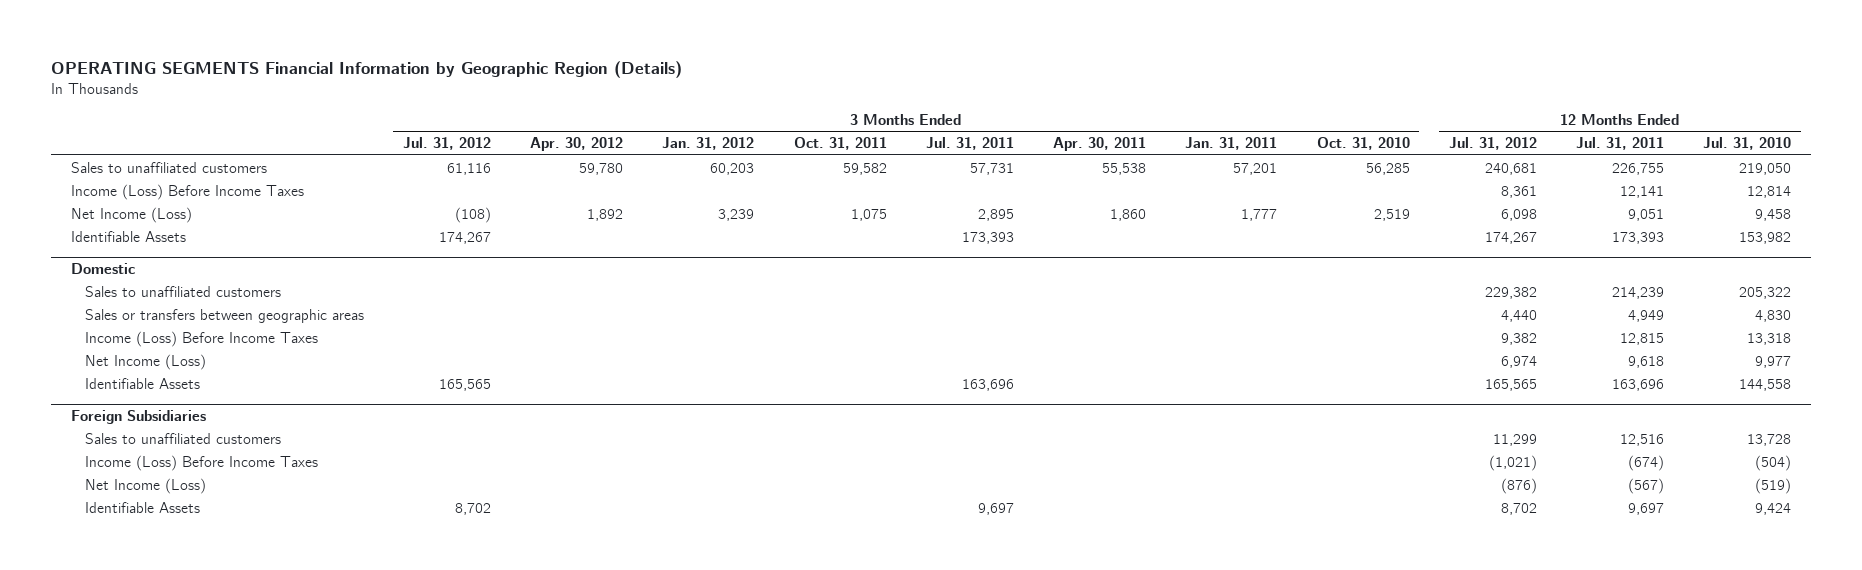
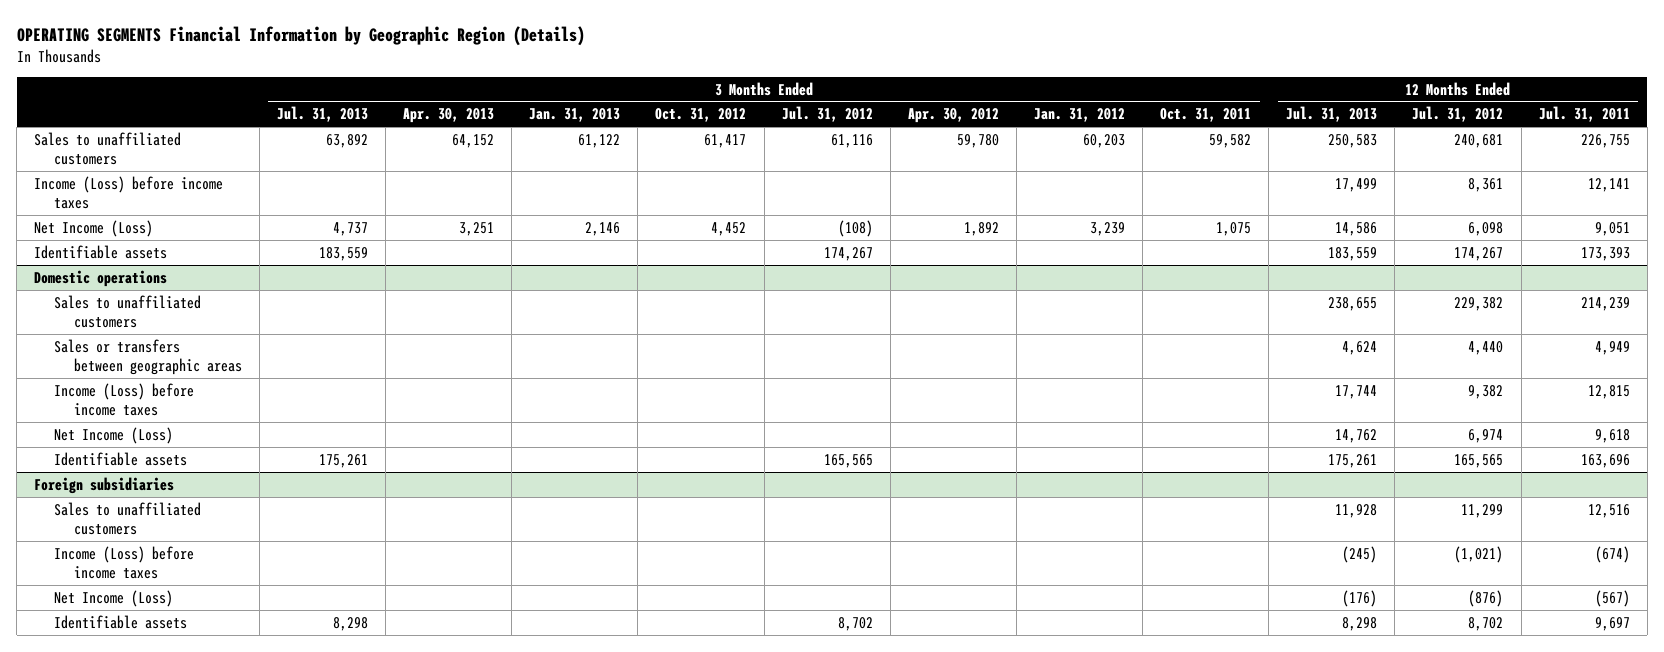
- | 3 Months Ended Jul. 31, 2012 | 3 Months Ended Apr. 30, 2012 | 3 Months Ended Jan. 31, 2012 | 3 Months Ended Oct. 31, 2011 | 3 Months Ended Jul. 31, 2011 | 3 Months Ended Apr. 30, 2011 | 3 Months Ended Jan. 31, 2011 | 3 Months Ended Oct. 31, 2010 | 12 Months Ended Jul. 31, 2012 | 12 Months Ended Jul. 31, 2011 | 12 Months Ended Jul. 31, 2010
+ | 3 Months Ended Jul. 31, 2013 | 3 Months Ended Apr. 30, 2013 | 3 Months Ended Jan. 31, 2013 | 3 Months Ended Oct. 31, 2012 | 3 Months Ended Jul. 31, 2012 | 3 Months Ended Apr. 30, 2012 | 3 Months Ended Jan. 31, 2012 | 3 Months Ended Oct. 31, 2011 | 12 Months Ended Jul. 31, 2013 | 12 Months Ended Jul. 31, 2012 | 12 Months Ended Jul. 31, 2011
- Income (Loss) Before Income Taxes | | | | | | | | | 8,361 | 12,141 | 12,814
+ Income (Loss) before income taxes | | | | | | | | | 17,499 | 8,361 | 12,141
- Identifiable Assets | 174,267 | | | | 173,393 | | | | 174,267 | 173,393 | 153,982
- Domestic
+ Identifiable assets | 183,559 | | | | 174,267 | | | | 183,559 | 174,267 | 173,393
+ Domestic operations
- Income (Loss) Before Income Taxes | | | | | | | | | 9,382 | 12,815 | 13,318
+ Income (Loss) before income taxes | | | | | | | | | 17,744 | 9,382 | 12,815
- Identifiable Assets | 165,565 | | | | 163,696 | | | | 165,565 | 163,696 | 144,558
- Foreign Subsidiaries
+ Identifiable assets | 175,261 | | | | 165,565 | | | | 175,261 | 165,565 | 163,696
+ Foreign subsidiaries
- Income (Loss) Before Income Taxes | | | | | | | | | (1,021) | (674) | (504)
+ Income (Loss) before income taxes | | | | | | | | | (245) | (1,021) | (674)
- Identifiable Assets | 8,702 | | | | 9,697 | | | | 8,702 | 9,697 | 9,424
+ Identifiable assets | 8,298 | | | | 8,702 | | | | 8,298 | 8,702 | 9,697

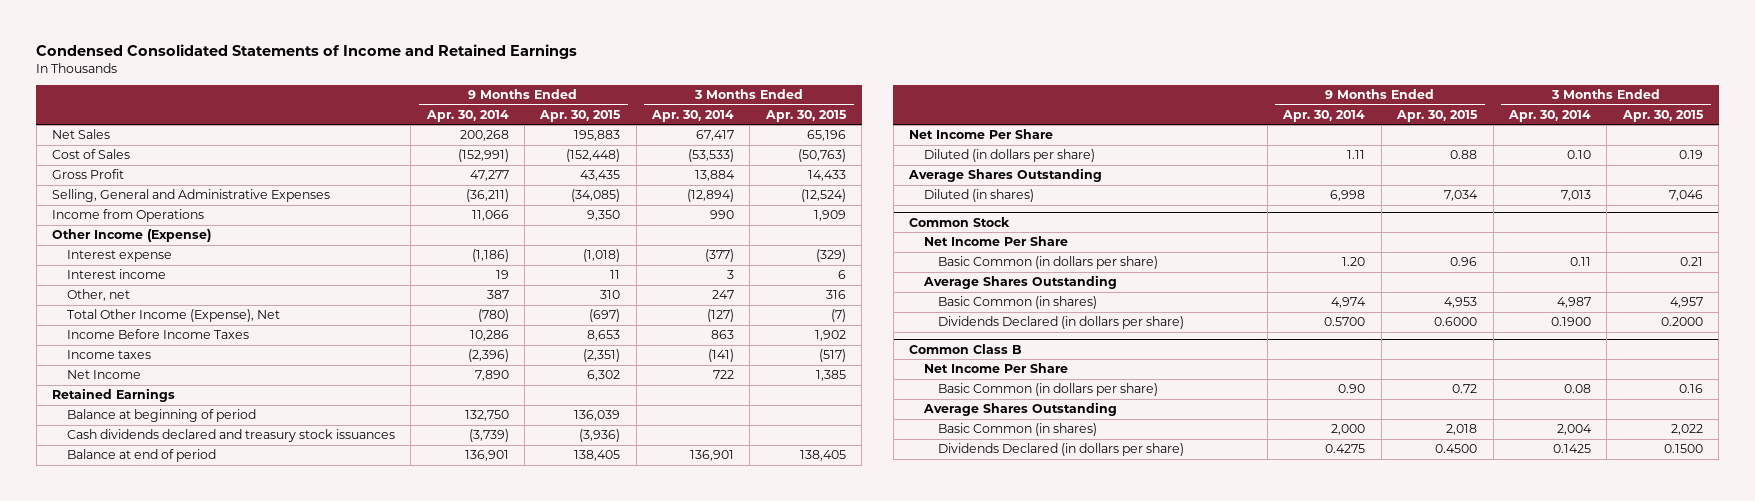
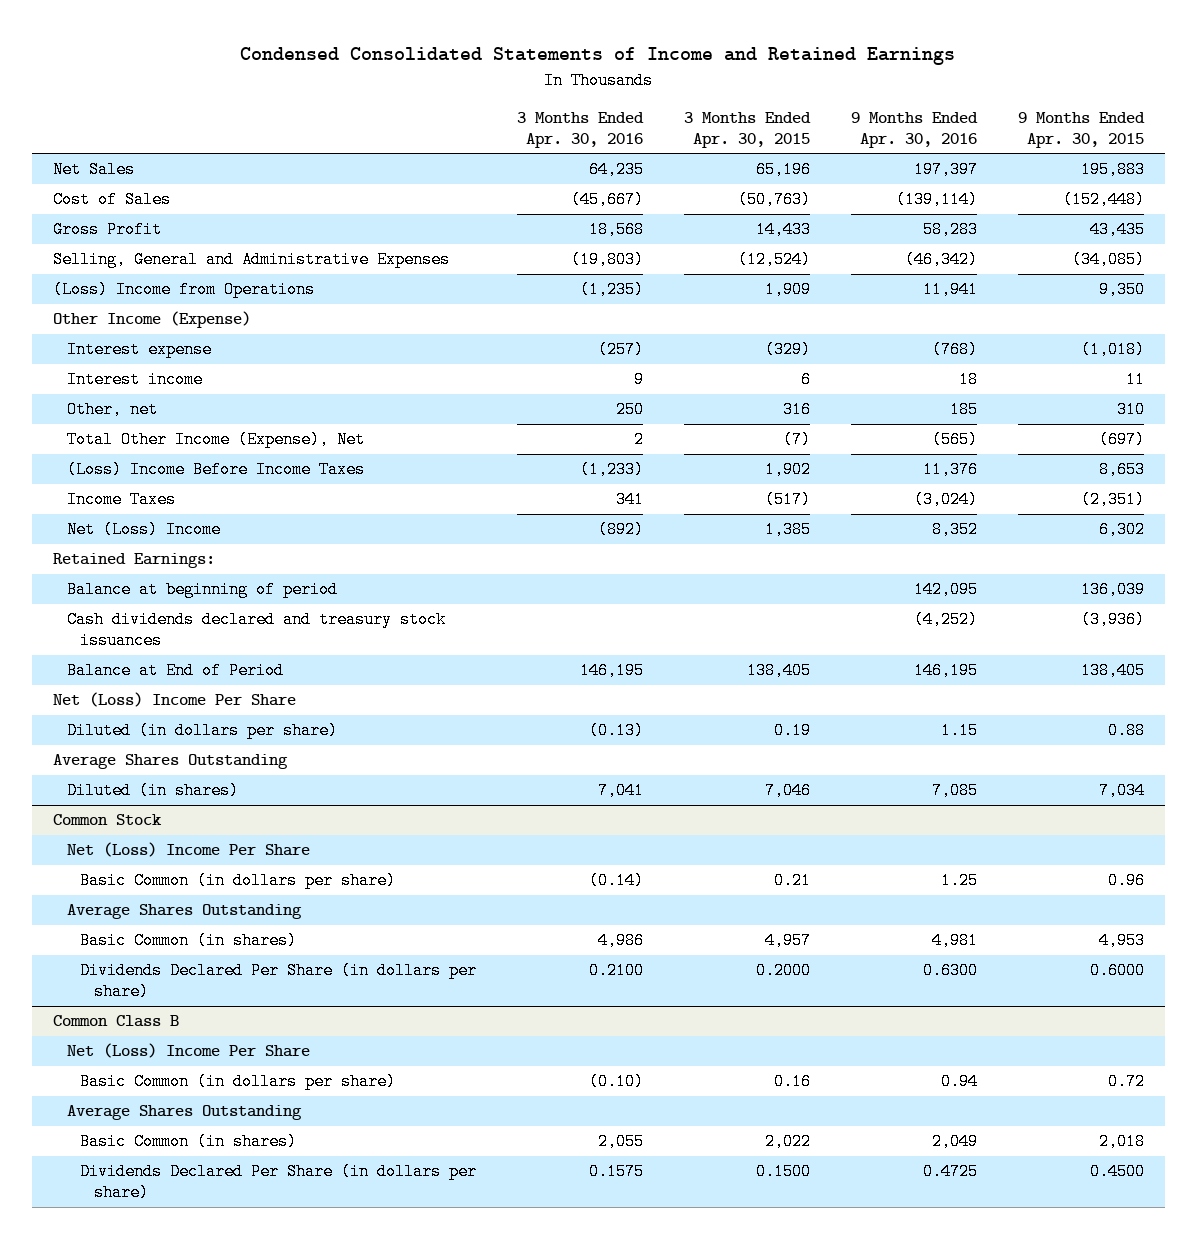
- | 9 Months Ended Apr. 30, 2014 | 9 Months Ended Apr. 30, 2015 | 3 Months Ended Apr. 30, 2014 | 3 Months Ended Apr. 30, 2015
+ | 3 Months Ended Apr. 30, 2016 | 3 Months Ended Apr. 30, 2015 | 9 Months Ended Apr. 30, 2016 | 9 Months Ended Apr. 30, 2015
- Income from Operations | 11,066 | 9,350 | 990 | 1,909
+ (Loss) Income from Operations | (1,235) | 1,909 | 11,941 | 9,350
- Income Before Income Taxes | 10,286 | 8,653 | 863 | 1,902
- Income taxes | (2,396) | (2,351) | (141) | (517)
- Net Income | 7,890 | 6,302 | 722 | 1,385
- Retained Earnings
+ (Loss) Income Before Income Taxes | (1,233) | 1,902 | 11,376 | 8,653
+ Income Taxes | 341 | (517) | (3,024) | (2,351)
+ Net (Loss) Income | (892) | 1,385 | 8,352 | 6,302
+ Retained Earnings:
- Balance at end of period | 136,901 | 138,405 | 136,901 | 138,405
- Net Income Per Share
+ Balance at End of Period | 146,195 | 138,405 | 146,195 | 138,405
+ Net (Loss) Income Per Share
@ Common Stock
- Net Income Per Share
+ Net (Loss) Income Per Share
- Dividends Declared (in dollars per share) | 0.5700 | 0.6000 | 0.1900 | 0.2000
+ Dividends Declared Per Share (in dollars per share) | 0.2100 | 0.2000 | 0.6300 | 0.6000
@ Common Class B
- Net Income Per Share
+ Net (Loss) Income Per Share
- Dividends Declared (in dollars per share) | 0.4275 | 0.4500 | 0.1425 | 0.1500
+ Dividends Declared Per Share (in dollars per share) | 0.1575 | 0.1500 | 0.4725 | 0.4500

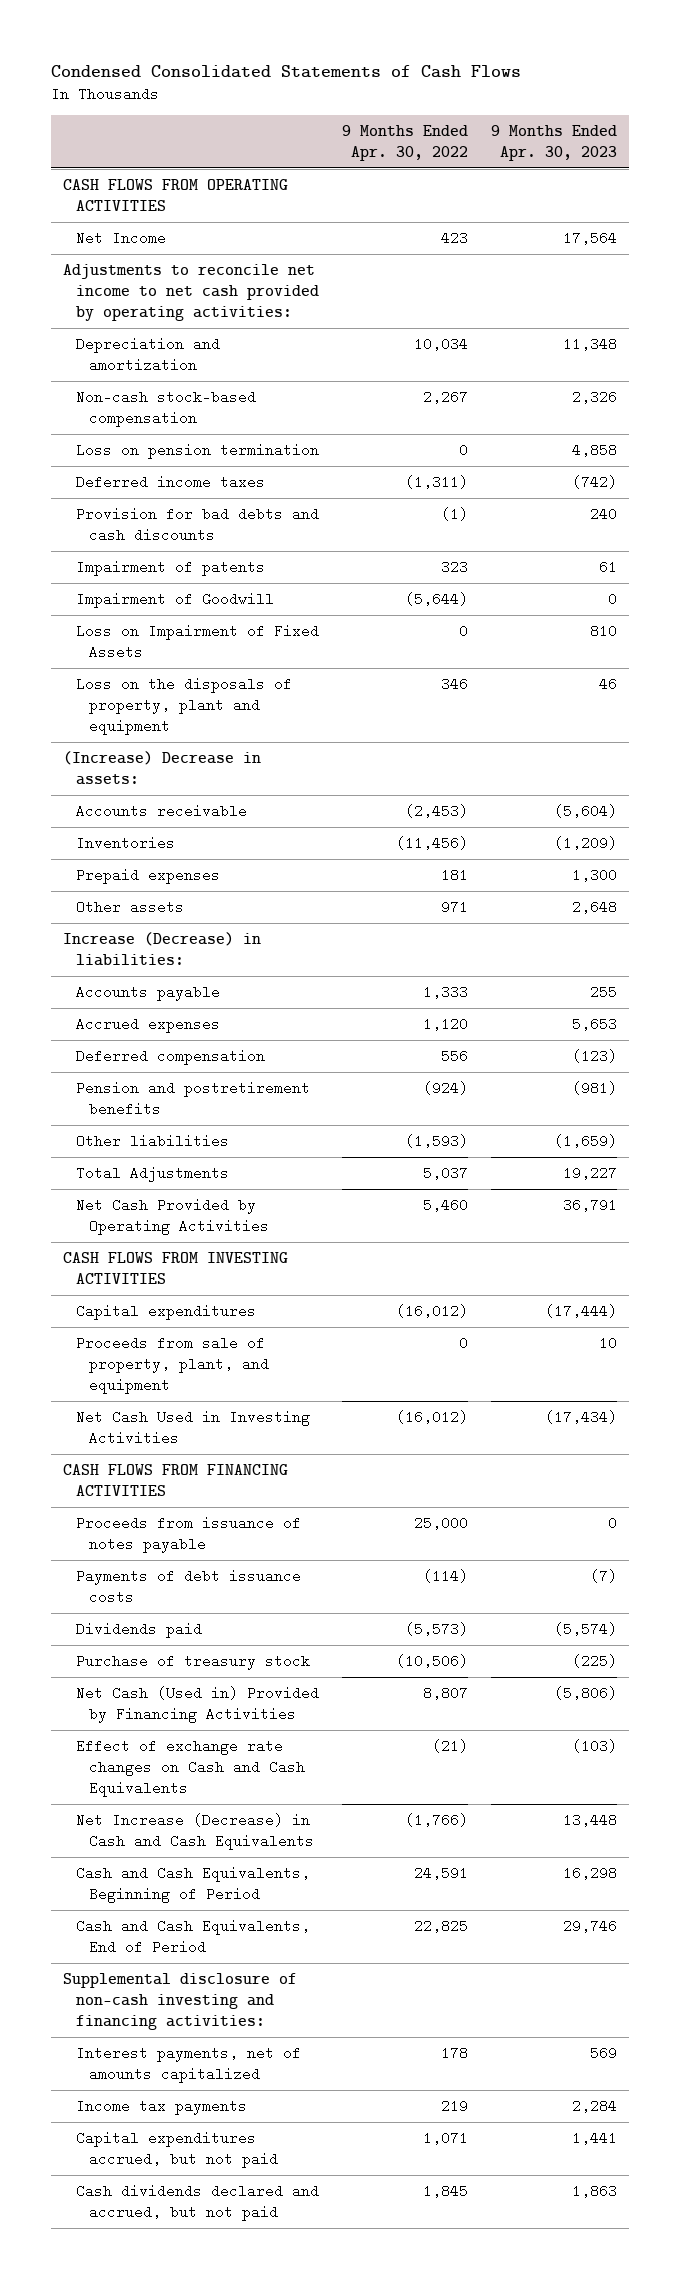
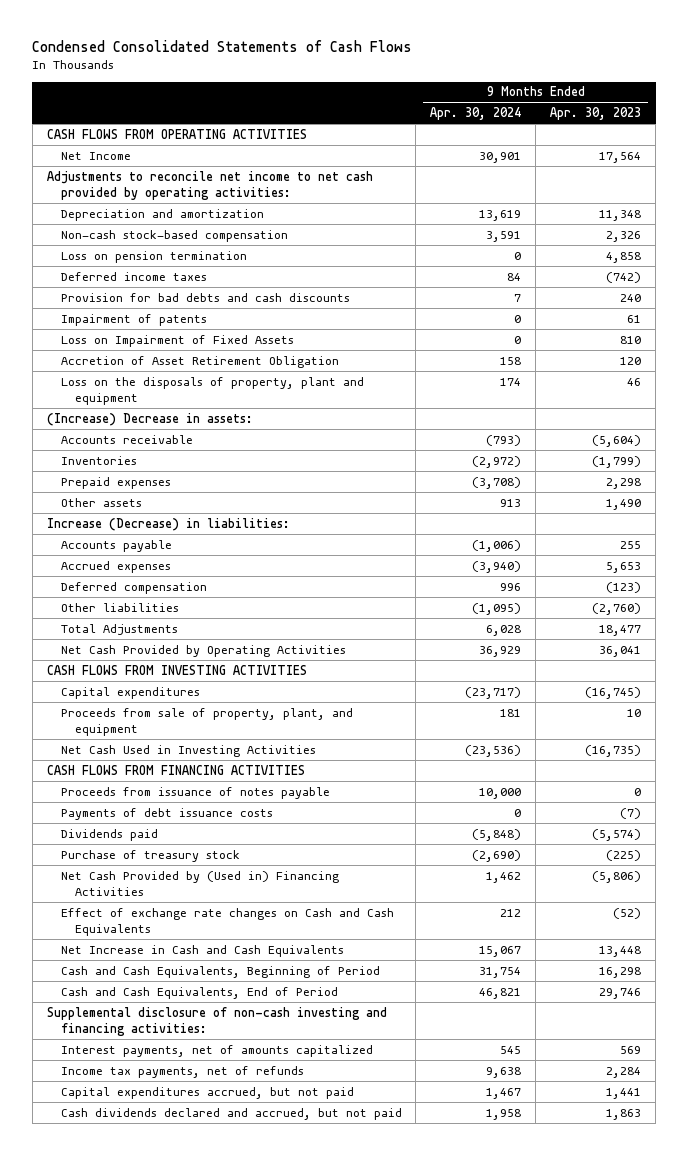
- | 9 Months Ended Apr. 30, 2022 | 9 Months Ended Apr. 30, 2023
+ | 9 Months Ended Apr. 30, 2024 | 9 Months Ended Apr. 30, 2023
- Impairment of Goodwill | (5,644) | 0
+ Accretion of Asset Retirement Obligation | 158 | 120
- Inventories | (11,456) | (1,209)
- Prepaid expenses | 181 | 1,300
- Other assets | 971 | 2,648
+ Inventories | (2,972) | (1,799)
+ Prepaid expenses | (3,708) | 2,298
+ Other assets | 913 | 1,490
- Pension and postretirement benefits | (924) | (981)
- Other liabilities | (1,593) | (1,659)
- Total Adjustments | 5,037 | 19,227
- Net Cash Provided by Operating Activities | 5,460 | 36,791
+ Other liabilities | (1,095) | (2,760)
+ Total Adjustments | 6,028 | 18,477
+ Net Cash Provided by Operating Activities | 36,929 | 36,041
- Capital expenditures | (16,012) | (17,444)
+ Capital expenditures | (23,717) | (16,745)
- Net Cash Used in Investing Activities | (16,012) | (17,434)
+ Net Cash Used in Investing Activities | (23,536) | (16,735)
- Net Cash (Used in) Provided by Financing Activities | 8,807 | (5,806)
- Effect of exchange rate changes on Cash and Cash Equivalents | (21) | (103)
- Net Increase (Decrease) in Cash and Cash Equivalents | (1,766) | 13,448
+ Net Cash Provided by (Used in) Financing Activities | 1,462 | (5,806)
+ Effect of exchange rate changes on Cash and Cash Equivalents | 212 | (52)
+ Net Increase in Cash and Cash Equivalents | 15,067 | 13,448
- Income tax payments | 219 | 2,284
+ Income tax payments, net of refunds | 9,638 | 2,284

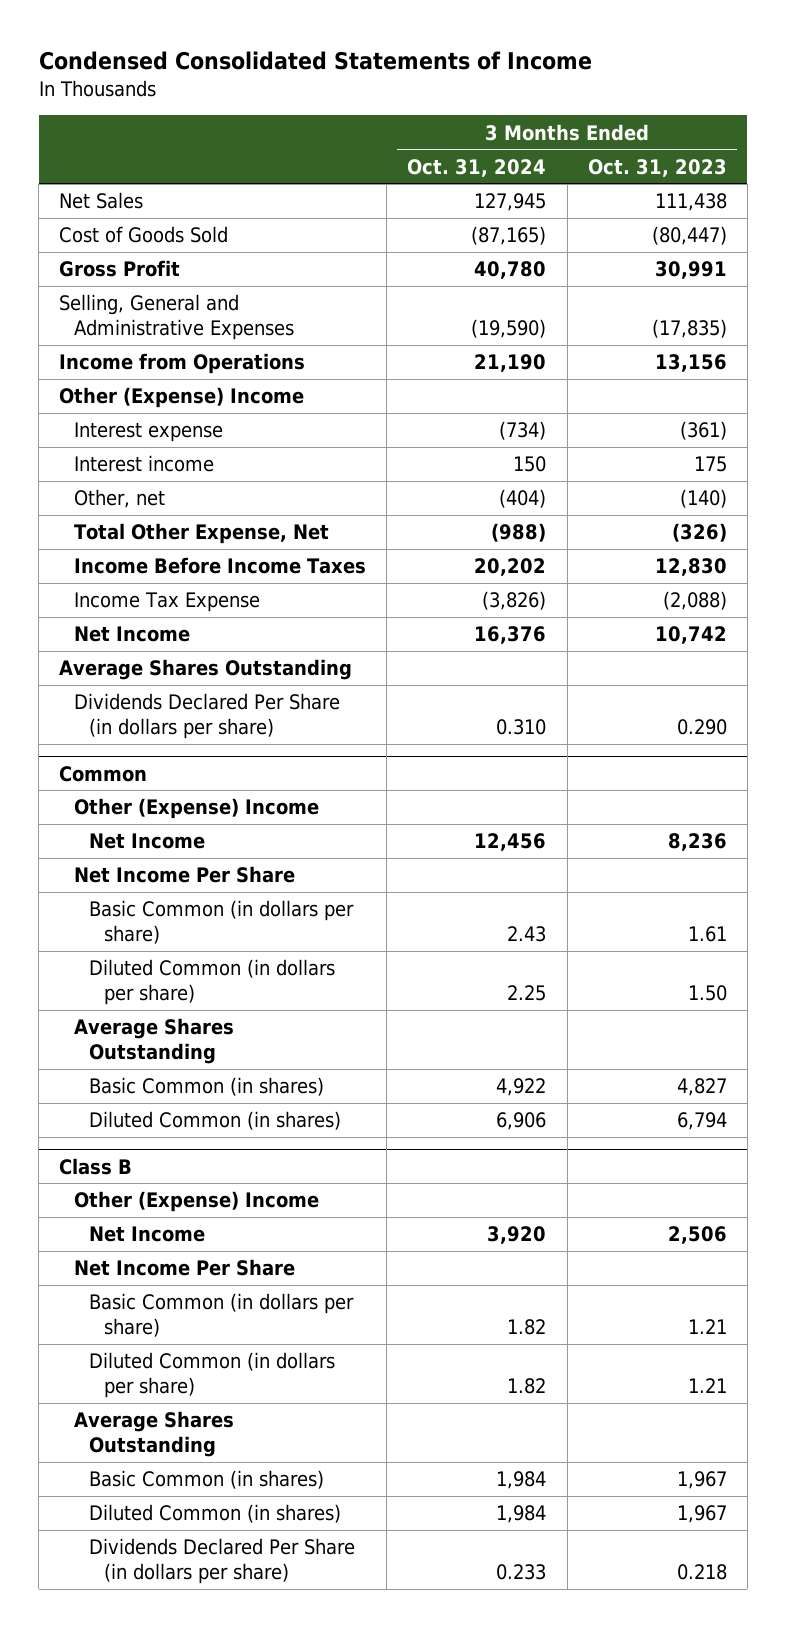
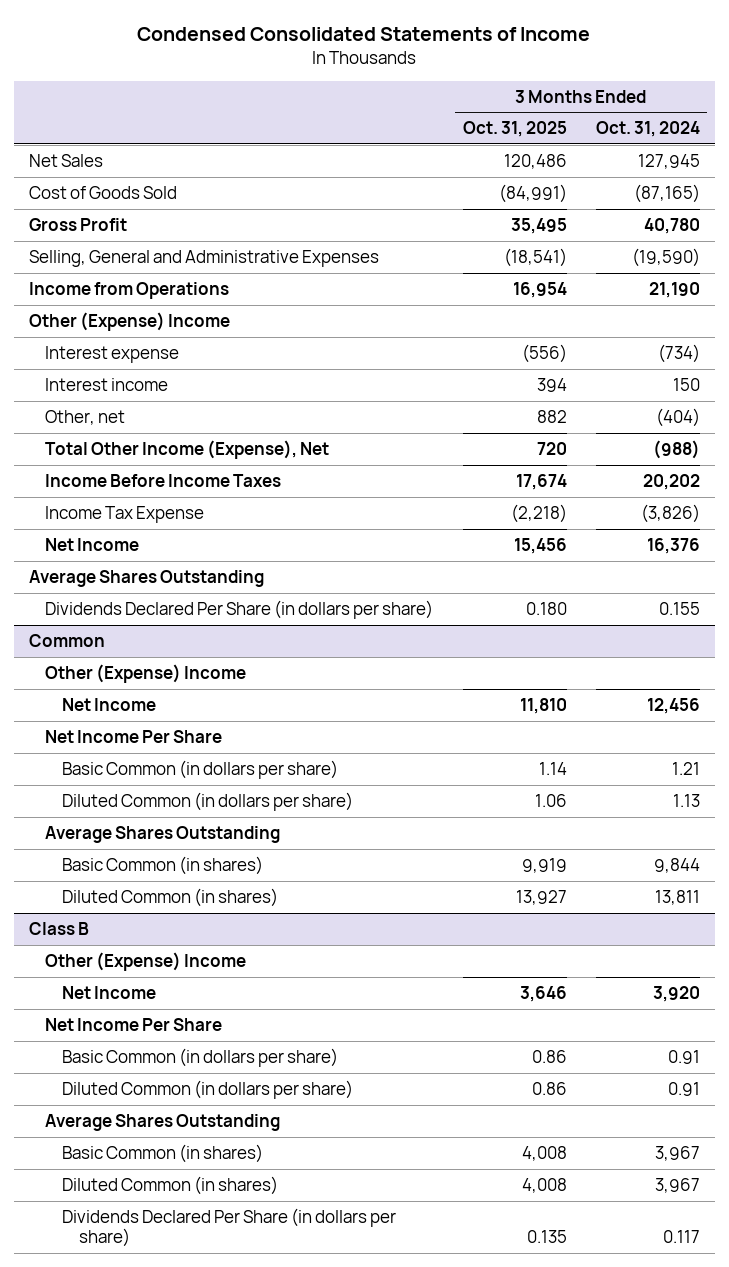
- | 3 Months Ended Oct. 31, 2024 | 3 Months Ended Oct. 31, 2023
+ | 3 Months Ended Oct. 31, 2025 | 3 Months Ended Oct. 31, 2024
- Total Other Expense, Net | (988) | (326)
+ Total Other Income (Expense), Net | 720 | (988)
- Dividends Declared Per Share (in dollars per share) | 0.310 | 0.290
+ Dividends Declared Per Share (in dollars per share) | 0.180 | 0.155
@ Common
- Basic Common (in dollars per share) | 2.43 | 1.61
- Diluted Common (in dollars per share) | 2.25 | 1.50
+ Basic Common (in dollars per share) | 1.14 | 1.21
+ Diluted Common (in dollars per share) | 1.06 | 1.13
- Basic Common (in shares) | 4,922 | 4,827
- Diluted Common (in shares) | 6,906 | 6,794
+ Basic Common (in shares) | 9,919 | 9,844
+ Diluted Common (in shares) | 13,927 | 13,811
@ Class B
- Basic Common (in dollars per share) | 1.82 | 1.21
- Diluted Common (in dollars per share) | 1.82 | 1.21
+ Basic Common (in dollars per share) | 0.86 | 0.91
+ Diluted Common (in dollars per share) | 0.86 | 0.91
- Basic Common (in shares) | 1,984 | 1,967
- Diluted Common (in shares) | 1,984 | 1,967
- Dividends Declared Per Share (in dollars per share) | 0.233 | 0.218
+ Basic Common (in shares) | 4,008 | 3,967
+ Diluted Common (in shares) | 4,008 | 3,967
+ Dividends Declared Per Share (in dollars per share) | 0.135 | 0.117

